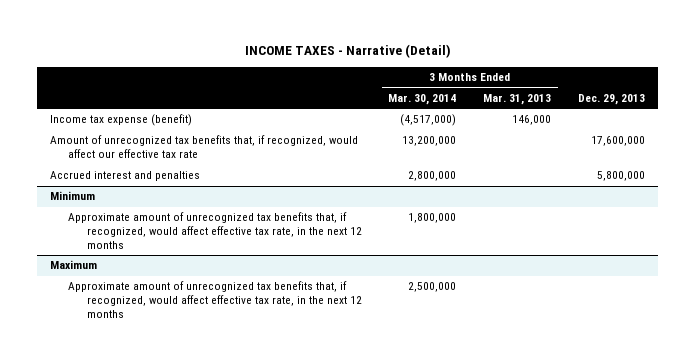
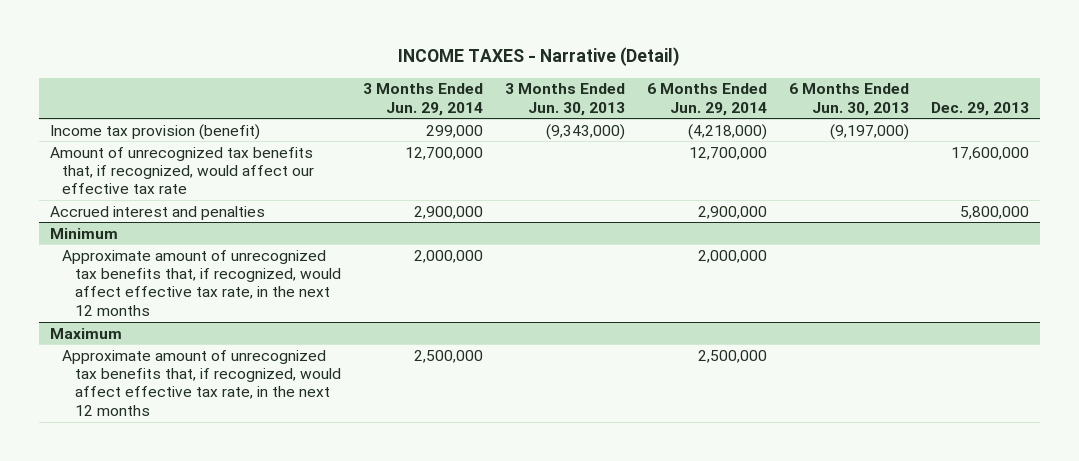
- | 3 Months Ended Mar. 30, 2014 | 3 Months Ended Mar. 31, 2013 | Dec. 29, 2013
+ | 3 Months Ended Jun. 29, 2014 | 3 Months Ended Jun. 30, 2013 | 6 Months Ended Jun. 29, 2014 | 6 Months Ended Jun. 30, 2013 | Dec. 29, 2013
- Income tax expense (benefit) | (4,517,000) | 146,000 |
+ Income tax provision (benefit) | 299,000 | (9,343,000) | (4,218,000) | (9,197,000) |

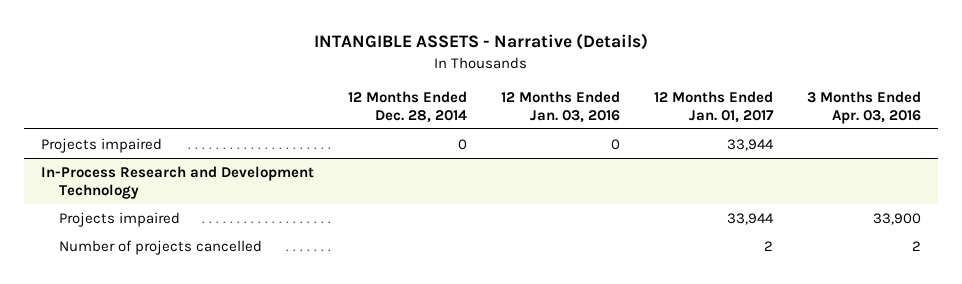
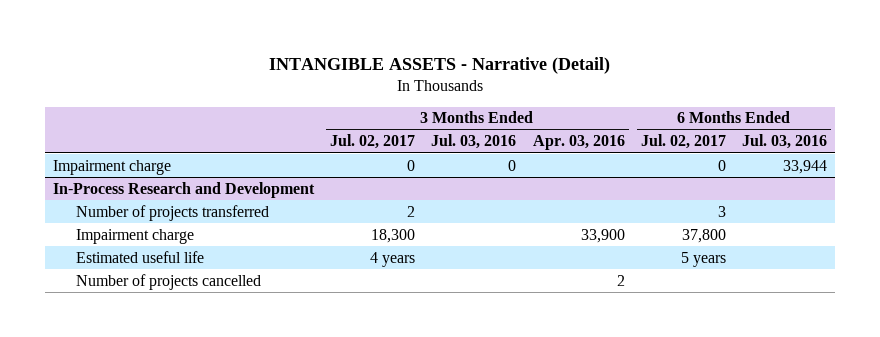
- INTANGIBLE ASSETS - Narrative (Details)
+ INTANGIBLE ASSETS - Narrative (Detail)
- | 12 Months Ended Dec. 28, 2014 | 12 Months Ended Jan. 03, 2016 | 12 Months Ended Jan. 01, 2017 | 3 Months Ended Apr. 03, 2016
+ | 3 Months Ended Jul. 02, 2017 | 3 Months Ended Jul. 03, 2016 | 3 Months Ended Apr. 03, 2016 | 6 Months Ended Jul. 02, 2017 | 6 Months Ended Jul. 03, 2016
- Projects impaired | 0 | 0 | 33,944 |
- In-Process Research and Development Technology
- Projects impaired | | | 33,944 | 33,900
+ Impairment charge | 0 | 0 | | 0 | 33,944
+ In-Process Research and Development
+ Number of projects transferred | 2 | | | 3 |
+ Impairment charge | 18,300 | | 33,900 | 37,800 |
+ Estimated useful life | 4 years | | | 5 years |

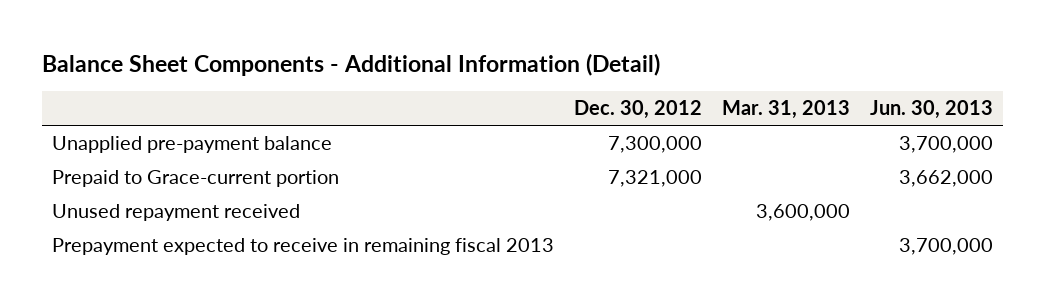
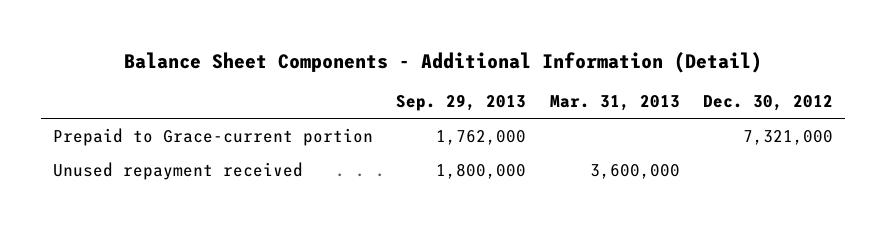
- | Dec. 30, 2012 | Mar. 31, 2013 | Jun. 30, 2013
+ | Sep. 29, 2013 | Mar. 31, 2013 | Dec. 30, 2012
- Unapplied pre-payment balance | 7,300,000 | | 3,700,000
- Prepayment expected to receive in remaining fiscal 2013 | | | 3,700,000

